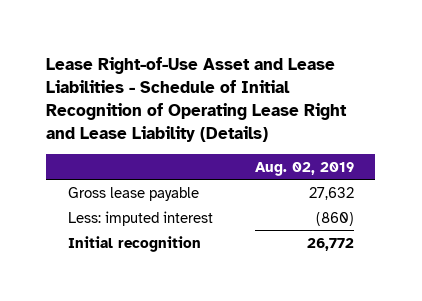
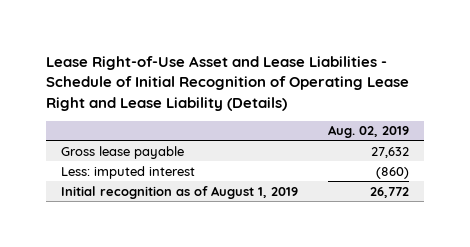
- Initial recognition | 26,772
+ Initial recognition as of August 1, 2019 | 26,772

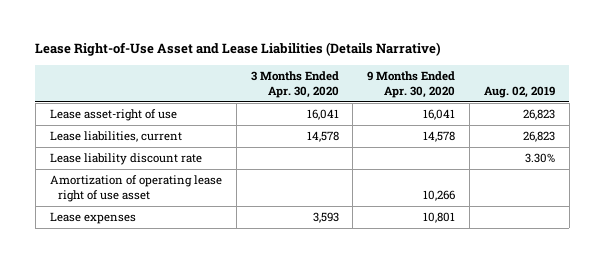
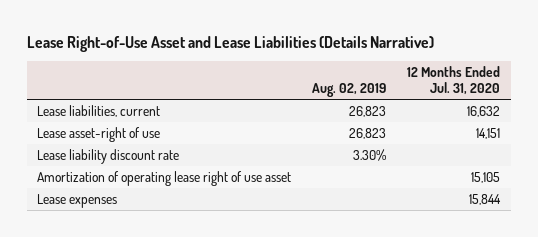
- | 3 Months Ended Apr. 30, 2020 | 9 Months Ended Apr. 30, 2020 | Aug. 02, 2019
+ | Aug. 02, 2019 | 12 Months Ended Jul. 31, 2020
moved down: Lease asset-right of use | 26,823 | 14,151

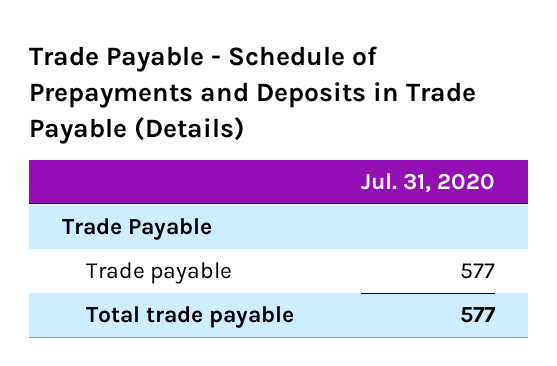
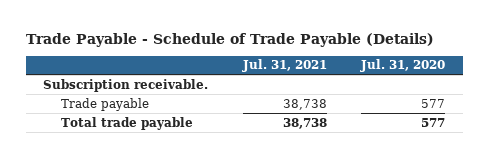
- Trade Payable - Schedule of Prepayments and Deposits in Trade Payable (Details)
+ Trade Payable - Schedule of Trade Payable (Details)
- | Jul. 31, 2020
+ | Jul. 31, 2021 | Jul. 31, 2020
- Trade Payable
+ Subscription receivable.

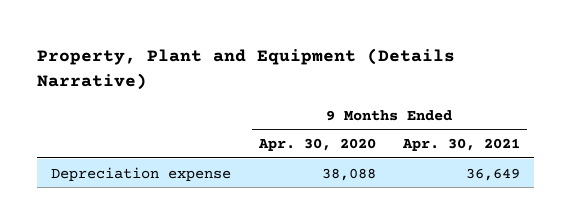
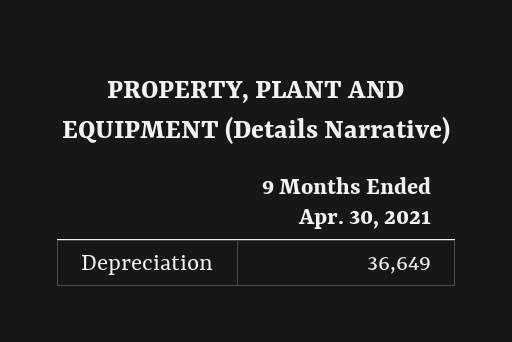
- Property, Plant and Equipment (Details Narrative)
+ PROPERTY, PLANT AND EQUIPMENT (Details Narrative)
- | 9 Months Ended Apr. 30, 2020 | 9 Months Ended Apr. 30, 2021
+ | 9 Months Ended Apr. 30, 2021
- Depreciation expense | 38,088 | 36,649
+ Depreciation | 36,649

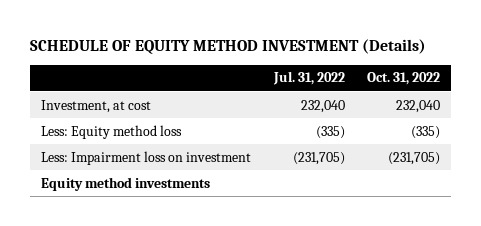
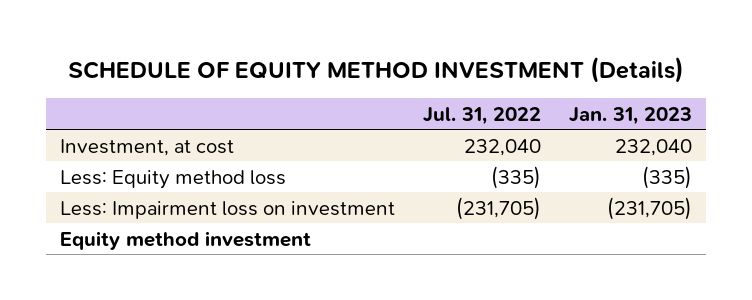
- | Jul. 31, 2022 | Oct. 31, 2022
+ | Jul. 31, 2022 | Jan. 31, 2023
- Equity method investments
+ Equity method investment

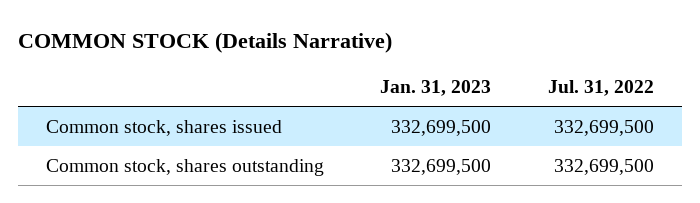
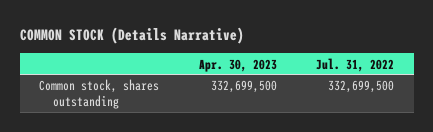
- | Jan. 31, 2023 | Jul. 31, 2022
+ | Apr. 30, 2023 | Jul. 31, 2022
- Common stock, shares issued | 332,699,500 | 332,699,500

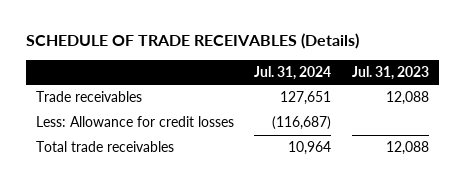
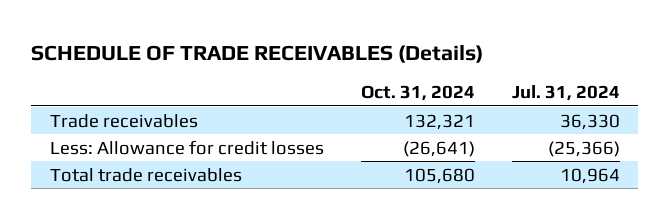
- | Jul. 31, 2024 | Jul. 31, 2023
+ | Oct. 31, 2024 | Jul. 31, 2024
- Trade receivables | 127,651 | 12,088
- Less: Allowance for credit losses | (116,687) |
+ Trade receivables | 132,321 | 36,330
+ Less: Allowance for credit losses | (26,641) | (25,366)

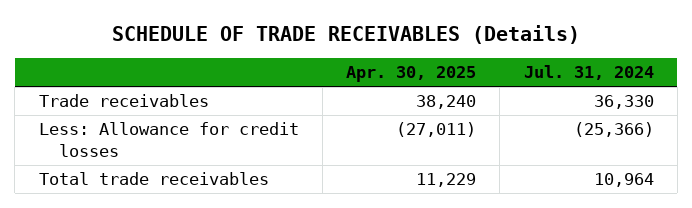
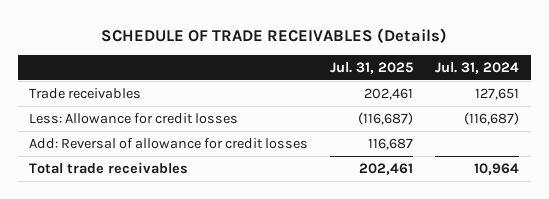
- | Apr. 30, 2025 | Jul. 31, 2024
+ | Jul. 31, 2025 | Jul. 31, 2024
- Trade receivables | 38,240 | 36,330
- Less: Allowance for credit losses | (27,011) | (25,366)
+ Trade receivables | 202,461 | 127,651
+ Less: Allowance for credit losses | (116,687) | (116,687)
+ Add: Reversal of allowance for credit losses | 116,687 |

